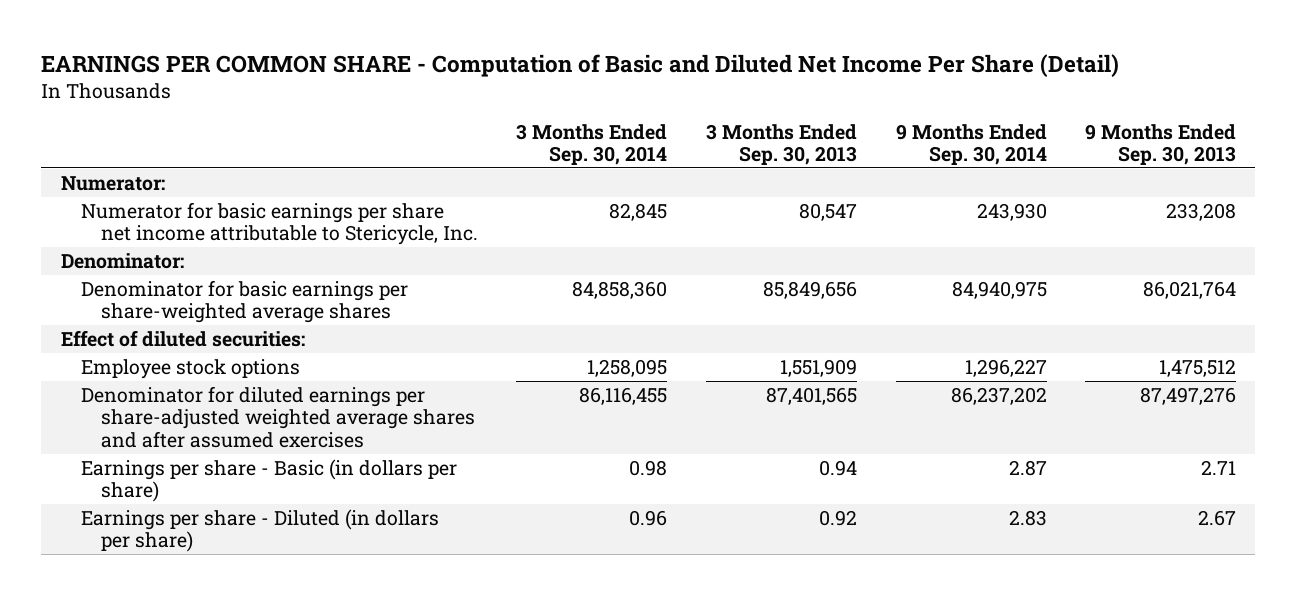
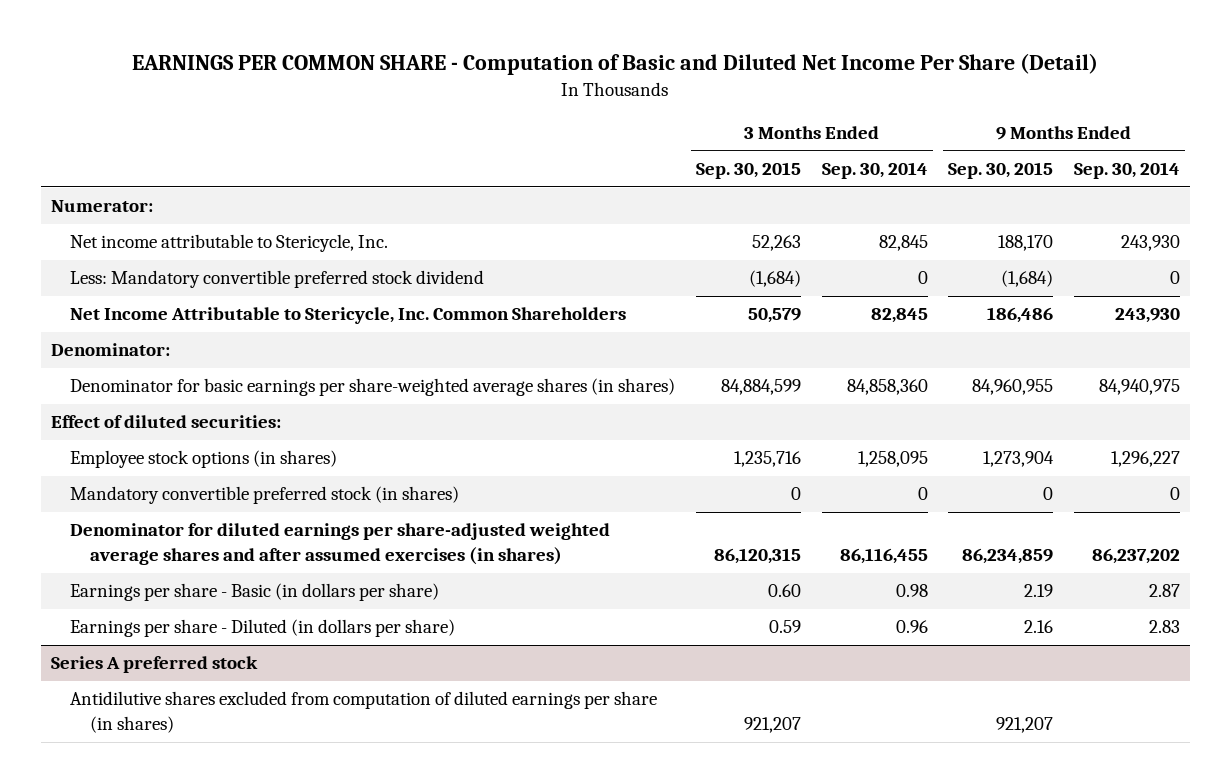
- | 3 Months Ended Sep. 30, 2014 | 3 Months Ended Sep. 30, 2013 | 9 Months Ended Sep. 30, 2014 | 9 Months Ended Sep. 30, 2013
+ | 3 Months Ended Sep. 30, 2015 | 3 Months Ended Sep. 30, 2014 | 9 Months Ended Sep. 30, 2015 | 9 Months Ended Sep. 30, 2014
- Numerator for basic earnings per share net income attributable to Stericycle, Inc. | 82,845 | 80,547 | 243,930 | 233,208
+ Net income attributable to Stericycle, Inc. | 52,263 | 82,845 | 188,170 | 243,930
+ Less: Mandatory convertible preferred stock dividend | (1,684) | 0 | (1,684) | 0
+ Net Income Attributable to Stericycle, Inc. Common Shareholders | 50,579 | 82,845 | 186,486 | 243,930
- Denominator for basic earnings per share-weighted average shares | 84,858,360 | 85,849,656 | 84,940,975 | 86,021,764
+ Denominator for basic earnings per share-weighted average shares (in shares) | 84,884,599 | 84,858,360 | 84,960,955 | 84,940,975
- Employee stock options | 1,258,095 | 1,551,909 | 1,296,227 | 1,475,512
- Denominator for diluted earnings per share-adjusted weighted average shares and after assumed exercises | 86,116,455 | 87,401,565 | 86,237,202 | 87,497,276
+ Employee stock options (in shares) | 1,235,716 | 1,258,095 | 1,273,904 | 1,296,227
+ Mandatory convertible preferred stock (in shares) | 0 | 0 | 0 | 0
+ Denominator for diluted earnings per share-adjusted weighted average shares and after assumed exercises (in shares) | 86,120,315 | 86,116,455 | 86,234,859 | 86,237,202
+ Series A preferred stock
+ Antidilutive shares excluded from computation of diluted earnings per share (in shares) | 921,207 | | 921,207 |

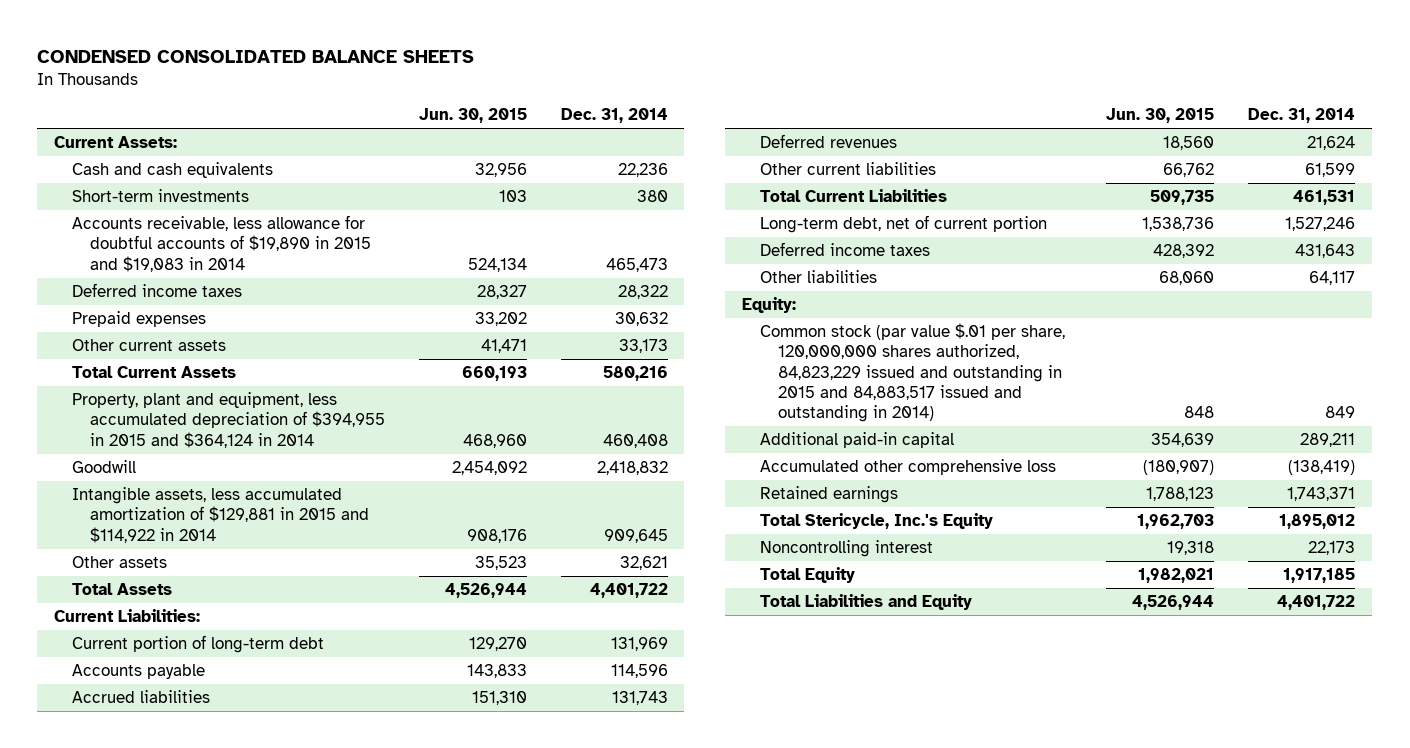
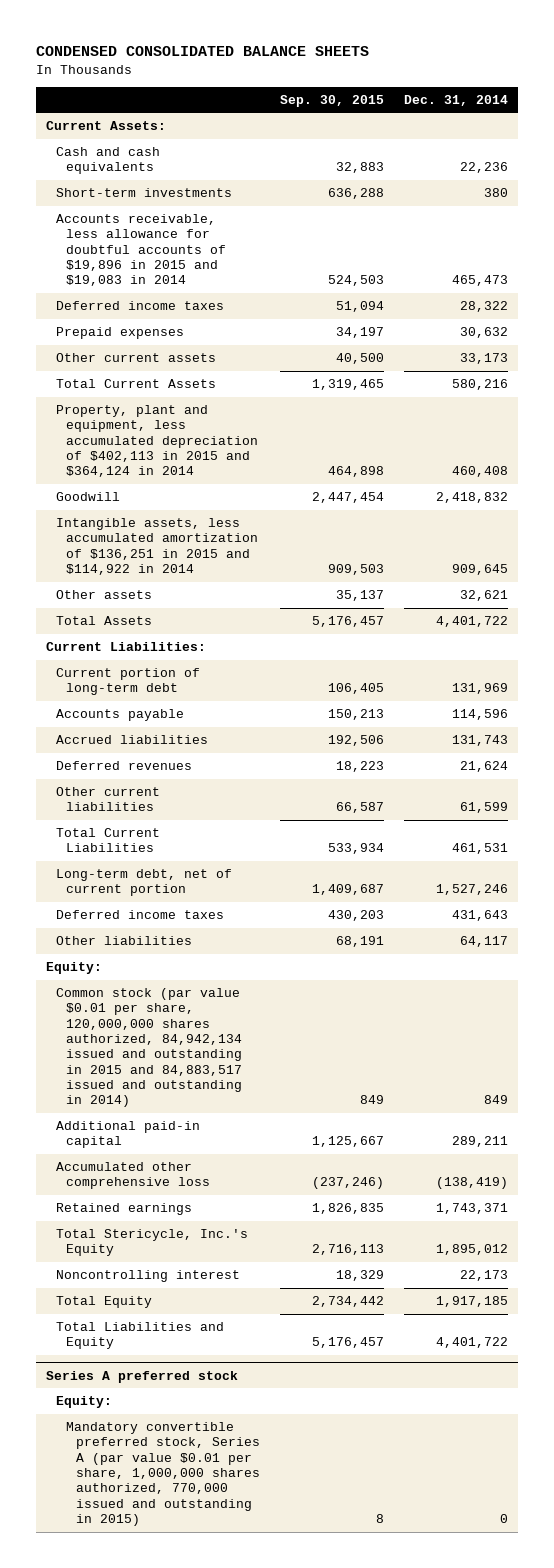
- | Jun. 30, 2015 | Dec. 31, 2014
+ | Sep. 30, 2015 | Dec. 31, 2014
- Accounts receivable, less allowance for doubtful accounts of $19,890 in 2015 and $19,083 in 2014 | 524,134 | 465,473
+ Accounts receivable, less allowance for doubtful accounts of $19,896 in 2015 and $19,083 in 2014 | 524,503 | 465,473
- Property, plant and equipment, less accumulated depreciation of $394,955 in 2015 and $364,124 in 2014 | 468,960 | 460,408
+ Property, plant and equipment, less accumulated depreciation of $402,113 in 2015 and $364,124 in 2014 | 464,898 | 460,408
- Intangible assets, less accumulated amortization of $129,881 in 2015 and $114,922 in 2014 | 908,176 | 909,645
+ Intangible assets, less accumulated amortization of $136,251 in 2015 and $114,922 in 2014 | 909,503 | 909,645
- Common stock (par value $.01 per share, 120,000,000 shares authorized, 84,823,229 issued and outstanding in 2015 and 84,883,517 issued and outstanding in 2014) | 848 | 849
+ Common stock (par value $0.01 per share, 120,000,000 shares authorized, 84,942,134 issued and outstanding in 2015 and 84,883,517 issued and outstanding in 2014) | 849 | 849
+ Series A preferred stock
+ Equity:
+ Mandatory convertible preferred stock, Series A (par value $0.01 per share, 1,000,000 shares authorized, 770,000 issued and outstanding in 2015) | 8 | 0

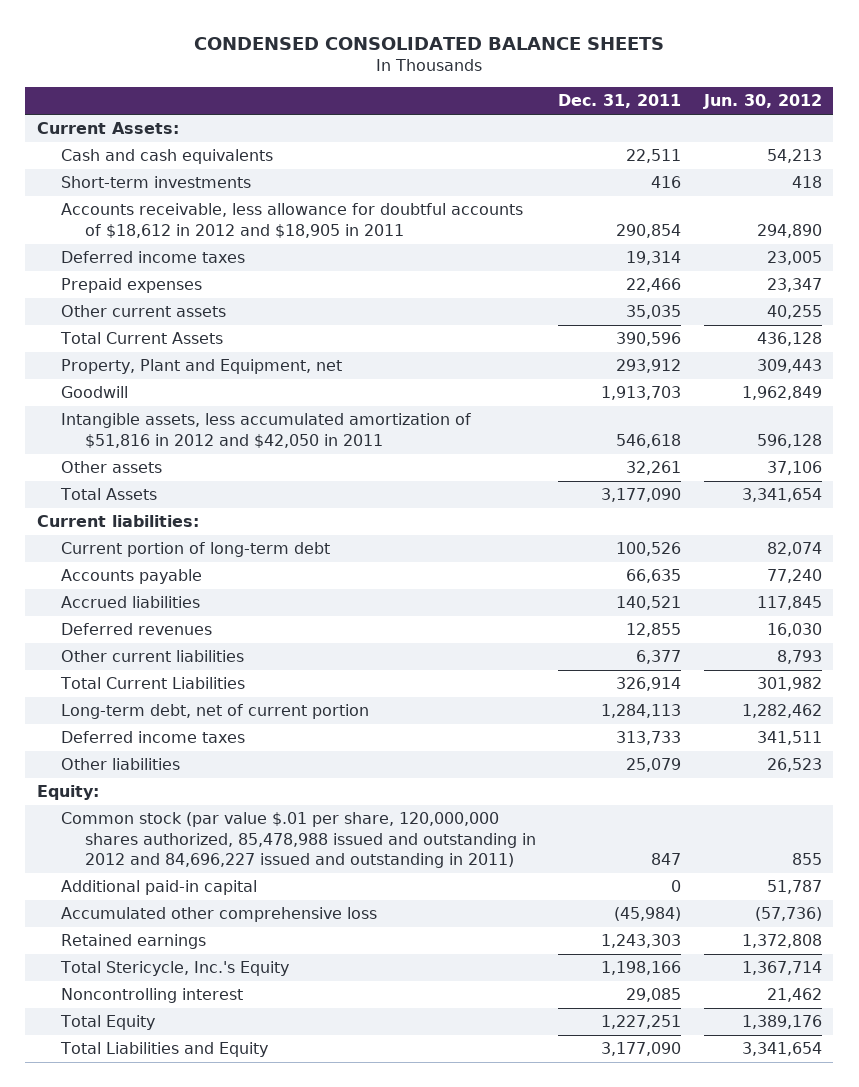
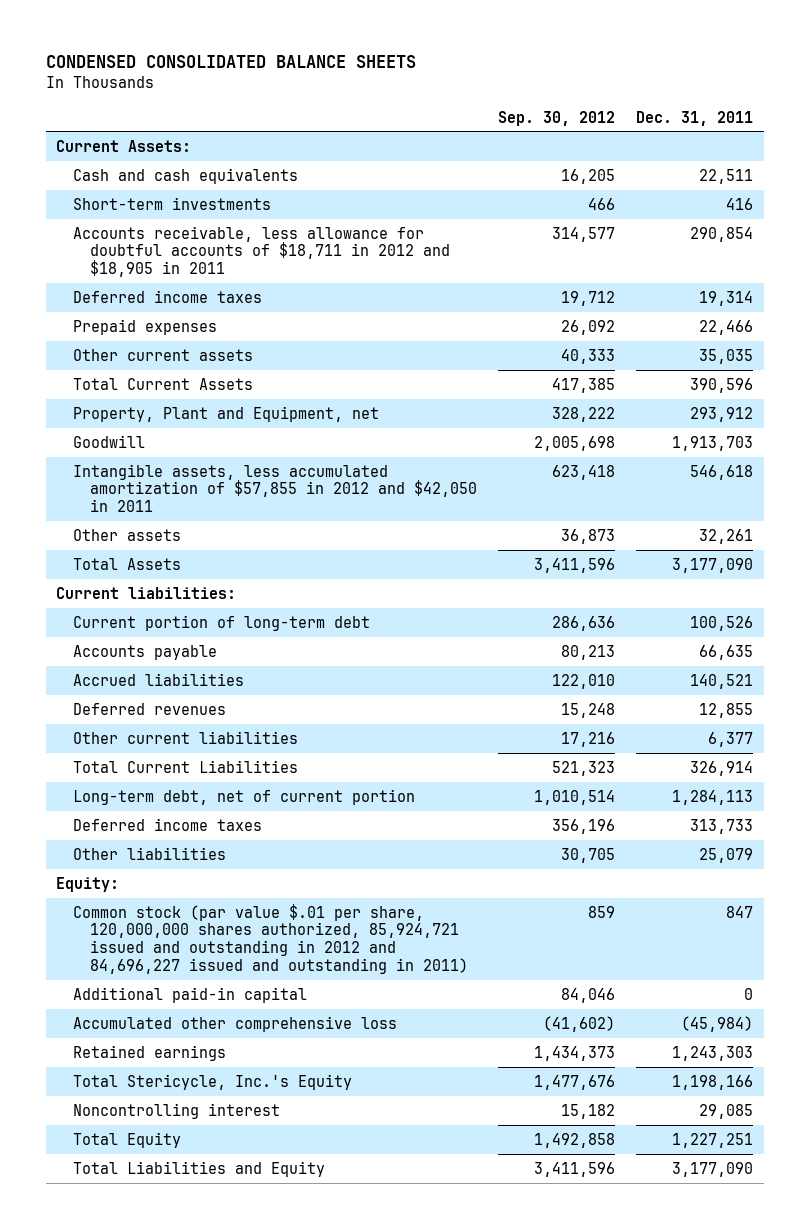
- | Dec. 31, 2011 | Jun. 30, 2012
+ | Sep. 30, 2012 | Dec. 31, 2011
- Accounts receivable, less allowance for doubtful accounts of $18,612 in 2012 and $18,905 in 2011 | 290,854 | 294,890
+ Accounts receivable, less allowance for doubtful accounts of $18,711 in 2012 and $18,905 in 2011 | 314,577 | 290,854
- Intangible assets, less accumulated amortization of $51,816 in 2012 and $42,050 in 2011 | 546,618 | 596,128
+ Intangible assets, less accumulated amortization of $57,855 in 2012 and $42,050 in 2011 | 623,418 | 546,618
- Common stock (par value $.01 per share, 120,000,000 shares authorized, 85,478,988 issued and outstanding in 2012 and 84,696,227 issued and outstanding in 2011) | 847 | 855
+ Common stock (par value $.01 per share, 120,000,000 shares authorized, 85,924,721 issued and outstanding in 2012 and 84,696,227 issued and outstanding in 2011) | 859 | 847

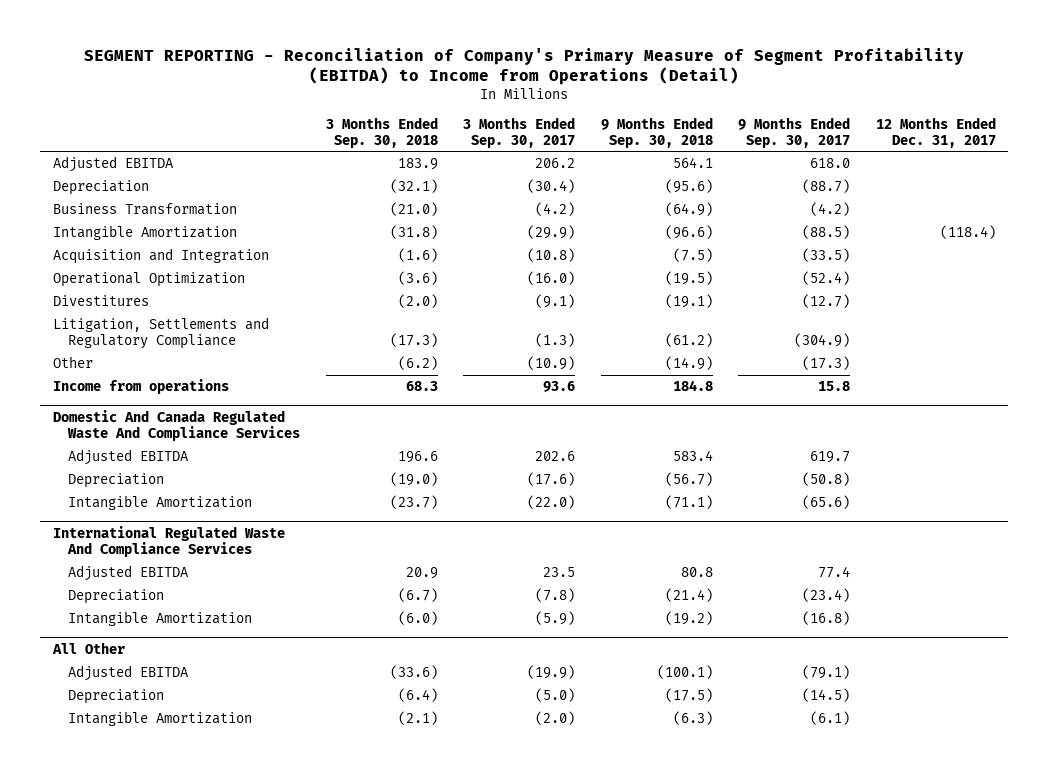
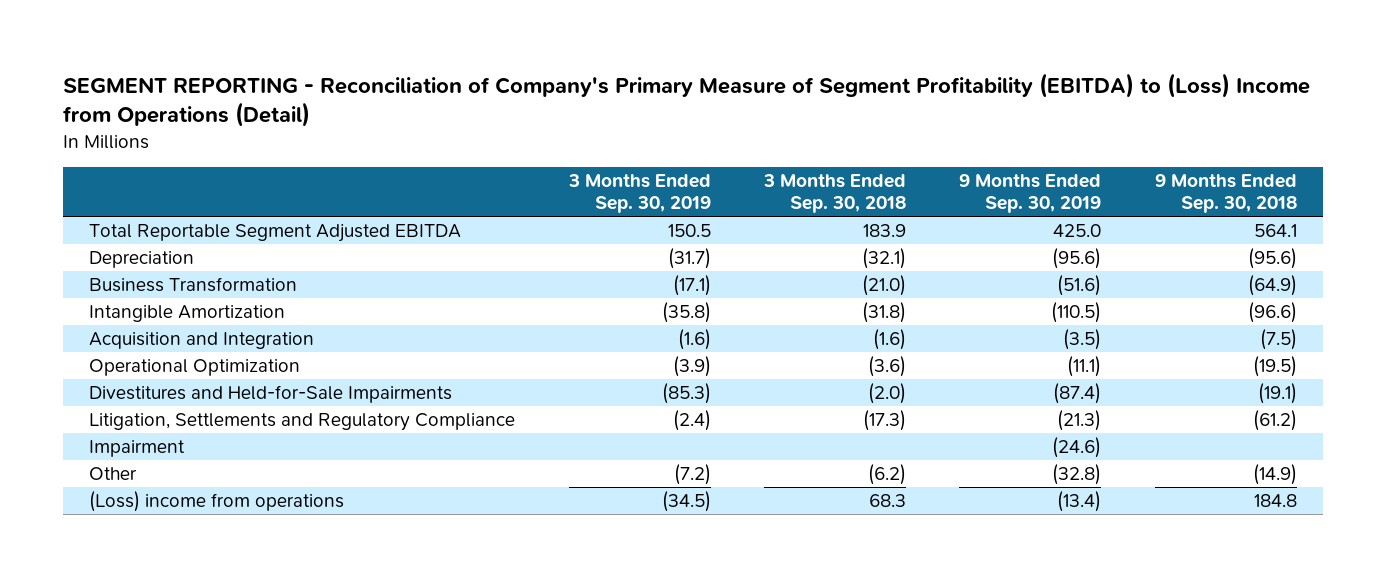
- SEGMENT REPORTING - Reconciliation of Company's Primary Measure of Segment Profitability (EBITDA) to Income from Operations (Detail)
+ SEGMENT REPORTING - Reconciliation of Company's Primary Measure of Segment Profitability (EBITDA) to (Loss) Income from Operations (Detail)
- | 3 Months Ended Sep. 30, 2018 | 3 Months Ended Sep. 30, 2017 | 9 Months Ended Sep. 30, 2018 | 9 Months Ended Sep. 30, 2017 | 12 Months Ended Dec. 31, 2017
+ | 3 Months Ended Sep. 30, 2019 | 3 Months Ended Sep. 30, 2018 | 9 Months Ended Sep. 30, 2019 | 9 Months Ended Sep. 30, 2018
- Adjusted EBITDA | 183.9 | 206.2 | 564.1 | 618.0 |
+ Total Reportable Segment Adjusted EBITDA | 150.5 | 183.9 | 425.0 | 564.1
- Divestitures | (2.0) | (9.1) | (19.1) | (12.7) |
+ Divestitures and Held-for-Sale Impairments | (85.3) | (2.0) | (87.4) | (19.1)
+ Impairment | | | (24.6) |
- Income from operations | 68.3 | 93.6 | 184.8 | 15.8 |
- Domestic And Canada Regulated Waste And Compliance Services
- Adjusted EBITDA | 196.6 | 202.6 | 583.4 | 619.7 |
- Depreciation | (19.0) | (17.6) | (56.7) | (50.8) |
- Intangible Amortization | (23.7) | (22.0) | (71.1) | (65.6) |
- International Regulated Waste And Compliance Services
- Adjusted EBITDA | 20.9 | 23.5 | 80.8 | 77.4 |
- Depreciation | (6.7) | (7.8) | (21.4) | (23.4) |
- Intangible Amortization | (6.0) | (5.9) | (19.2) | (16.8) |
- All Other
- Adjusted EBITDA | (33.6) | (19.9) | (100.1) | (79.1) |
- Depreciation | (6.4) | (5.0) | (17.5) | (14.5) |
- Intangible Amortization | (2.1) | (2.0) | (6.3) | (6.1) |
+ (Loss) income from operations | (34.5) | 68.3 | (13.4) | 184.8

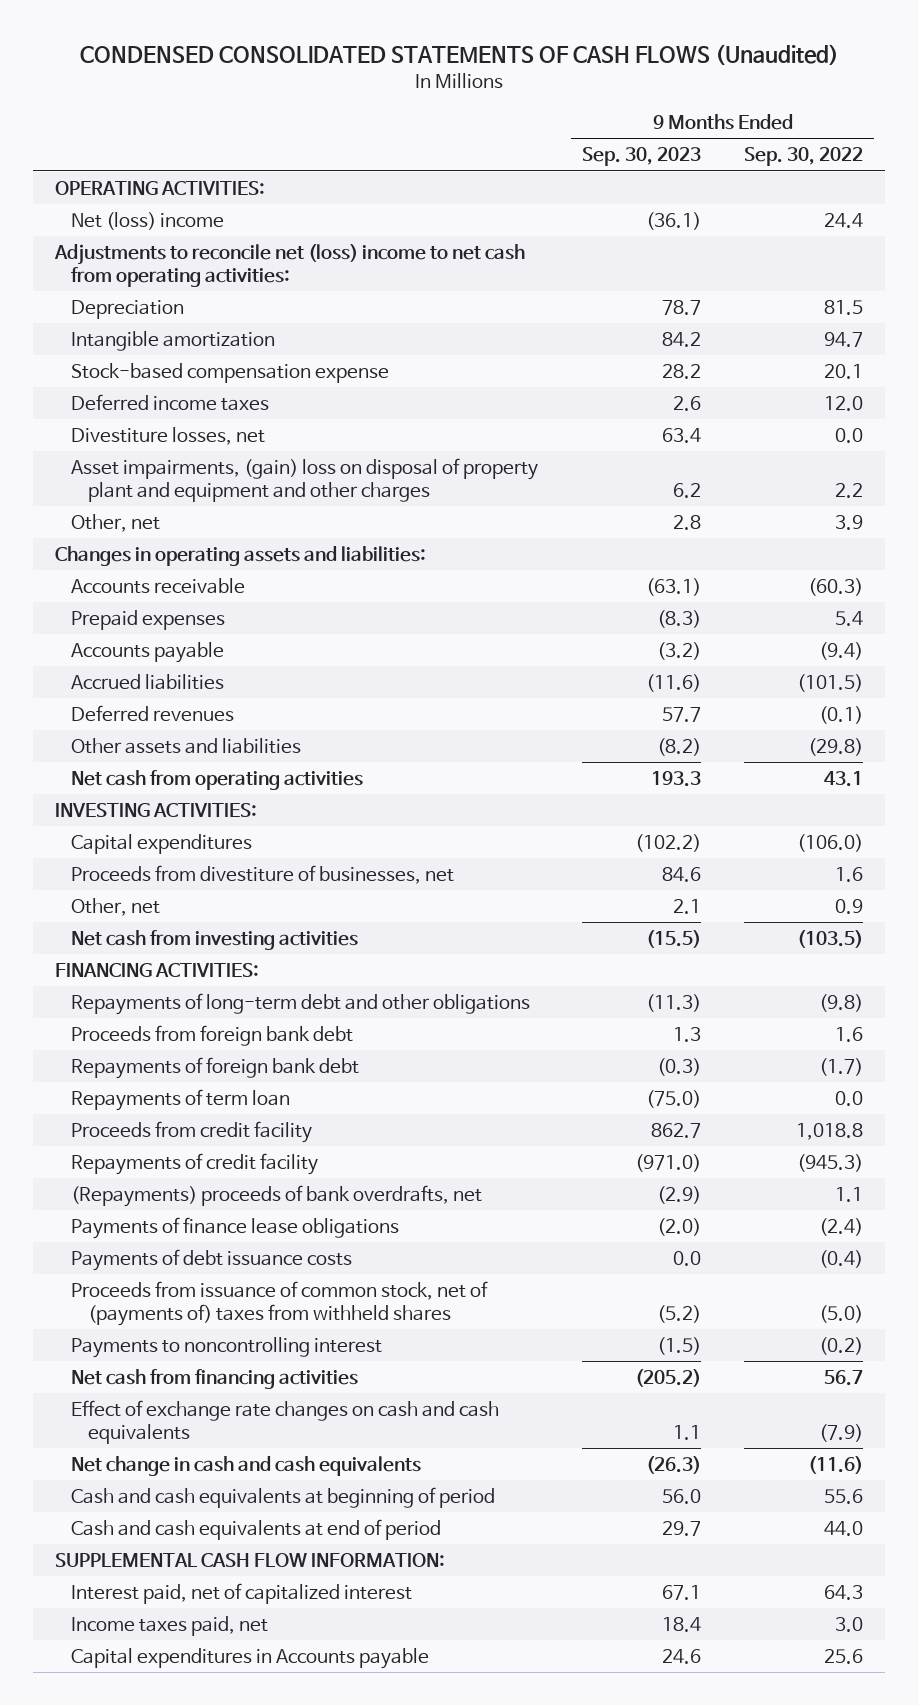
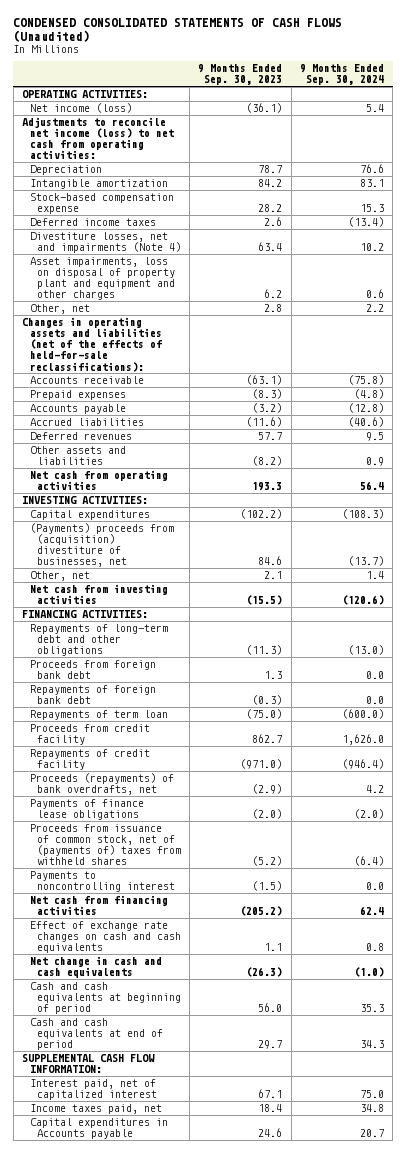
- | 9 Months Ended Sep. 30, 2023 | 9 Months Ended Sep. 30, 2022
+ | 9 Months Ended Sep. 30, 2023 | 9 Months Ended Sep. 30, 2024
- Net (loss) income | (36.1) | 24.4
- Adjustments to reconcile net (loss) income to net cash from operating activities:
+ Net income (loss) | (36.1) | 5.4
+ Adjustments to reconcile net income (loss) to net cash from operating activities:
- Divestiture losses, net | 63.4 | 0.0
- Asset impairments, (gain) loss on disposal of property plant and equipment and other charges | 6.2 | 2.2
+ Divestiture losses, net and impairments (Note 4) | 63.4 | 10.2
+ Asset impairments, loss on disposal of property plant and equipment and other charges | 6.2 | 0.6
- Changes in operating assets and liabilities:
+ Changes in operating assets and liabilities (net of the effects of held-for-sale reclassifications):
- Proceeds from divestiture of businesses, net | 84.6 | 1.6
+ (Payments) proceeds from (acquisition) divestiture of businesses, net | 84.6 | (13.7)
- (Repayments) proceeds of bank overdrafts, net | (2.9) | 1.1
+ Proceeds (repayments) of bank overdrafts, net | (2.9) | 4.2
- Payments of debt issuance costs | 0.0 | (0.4)

